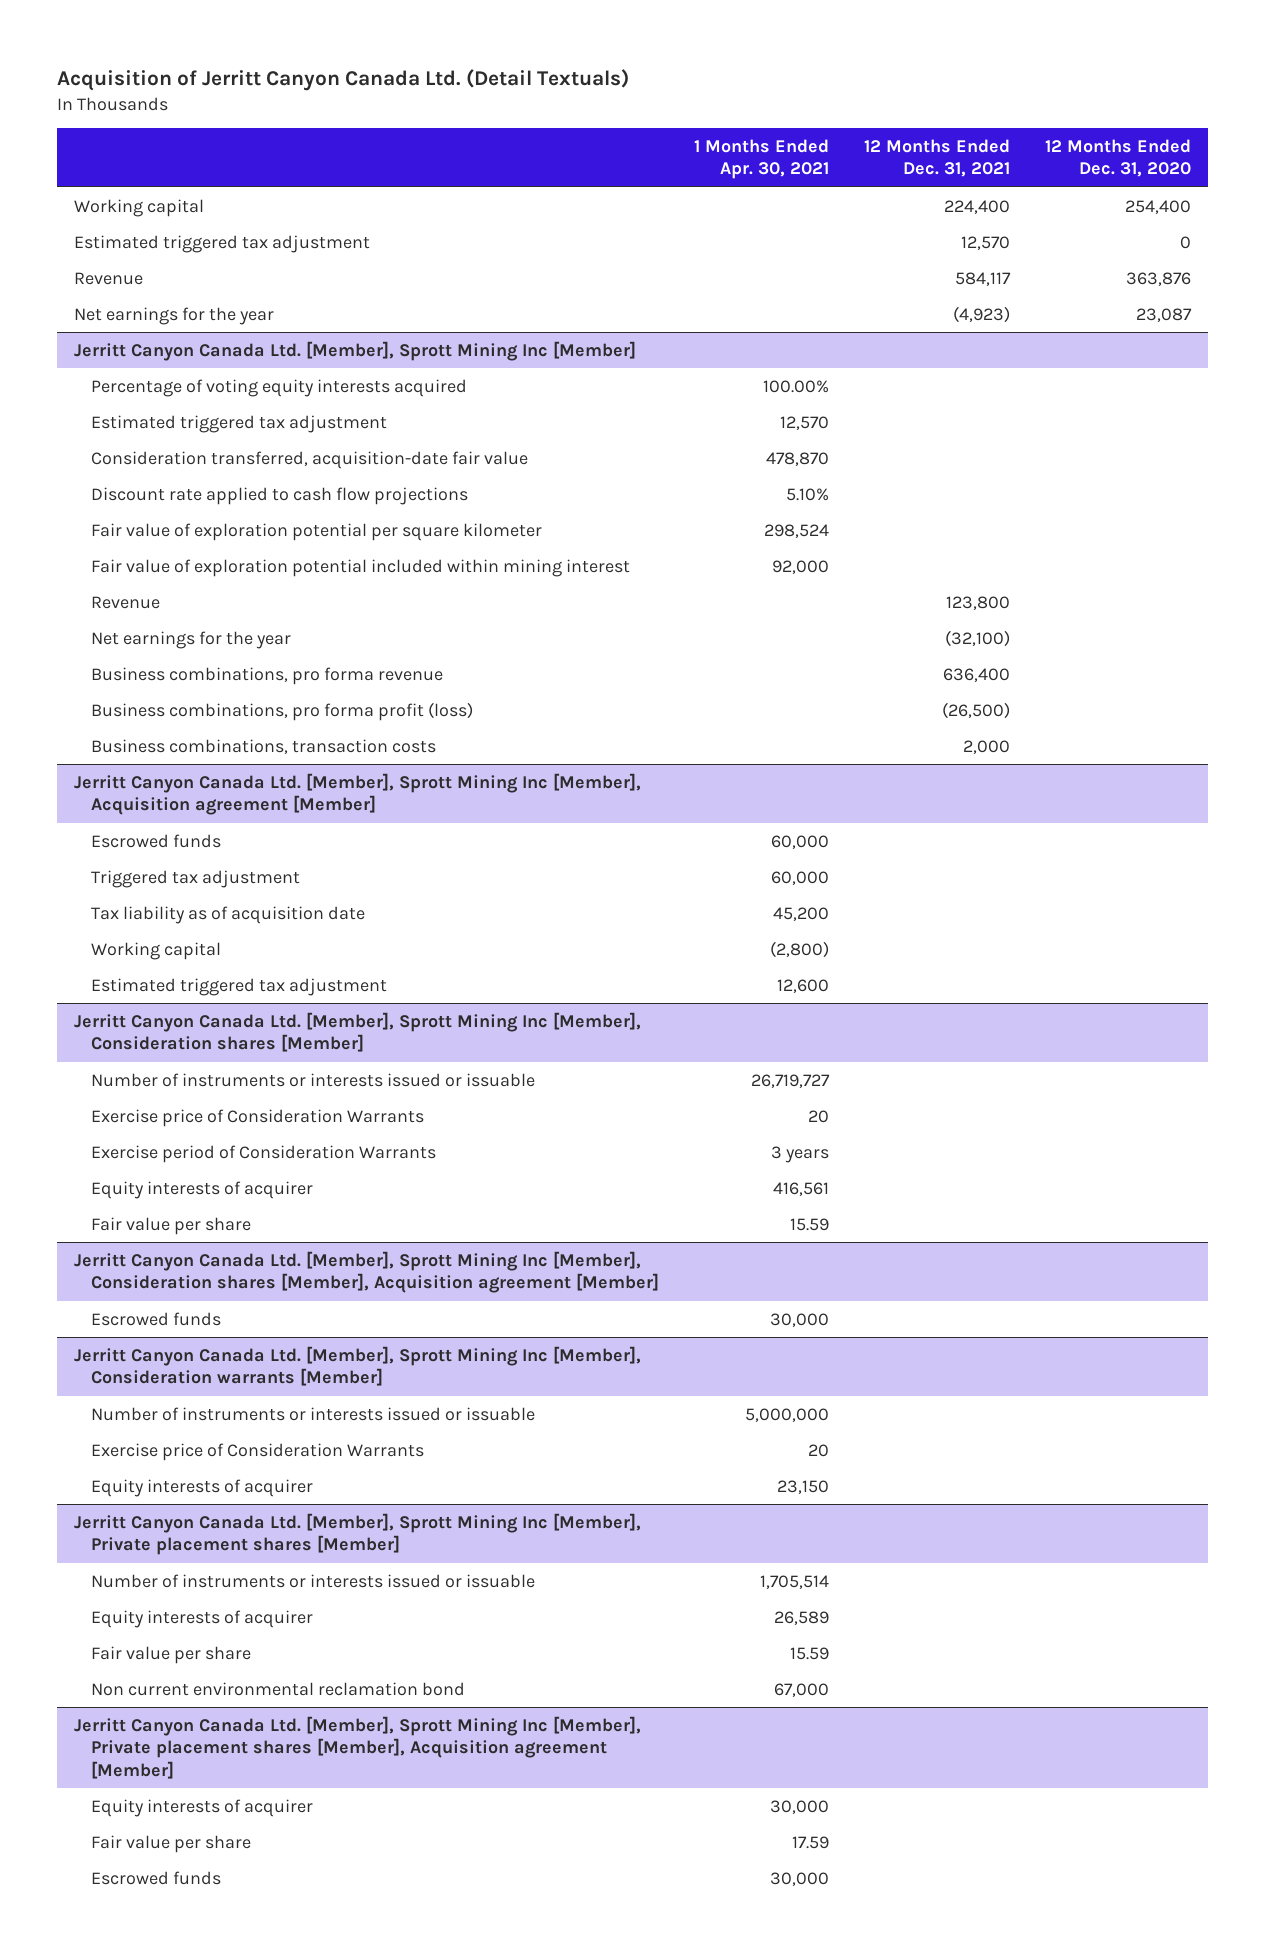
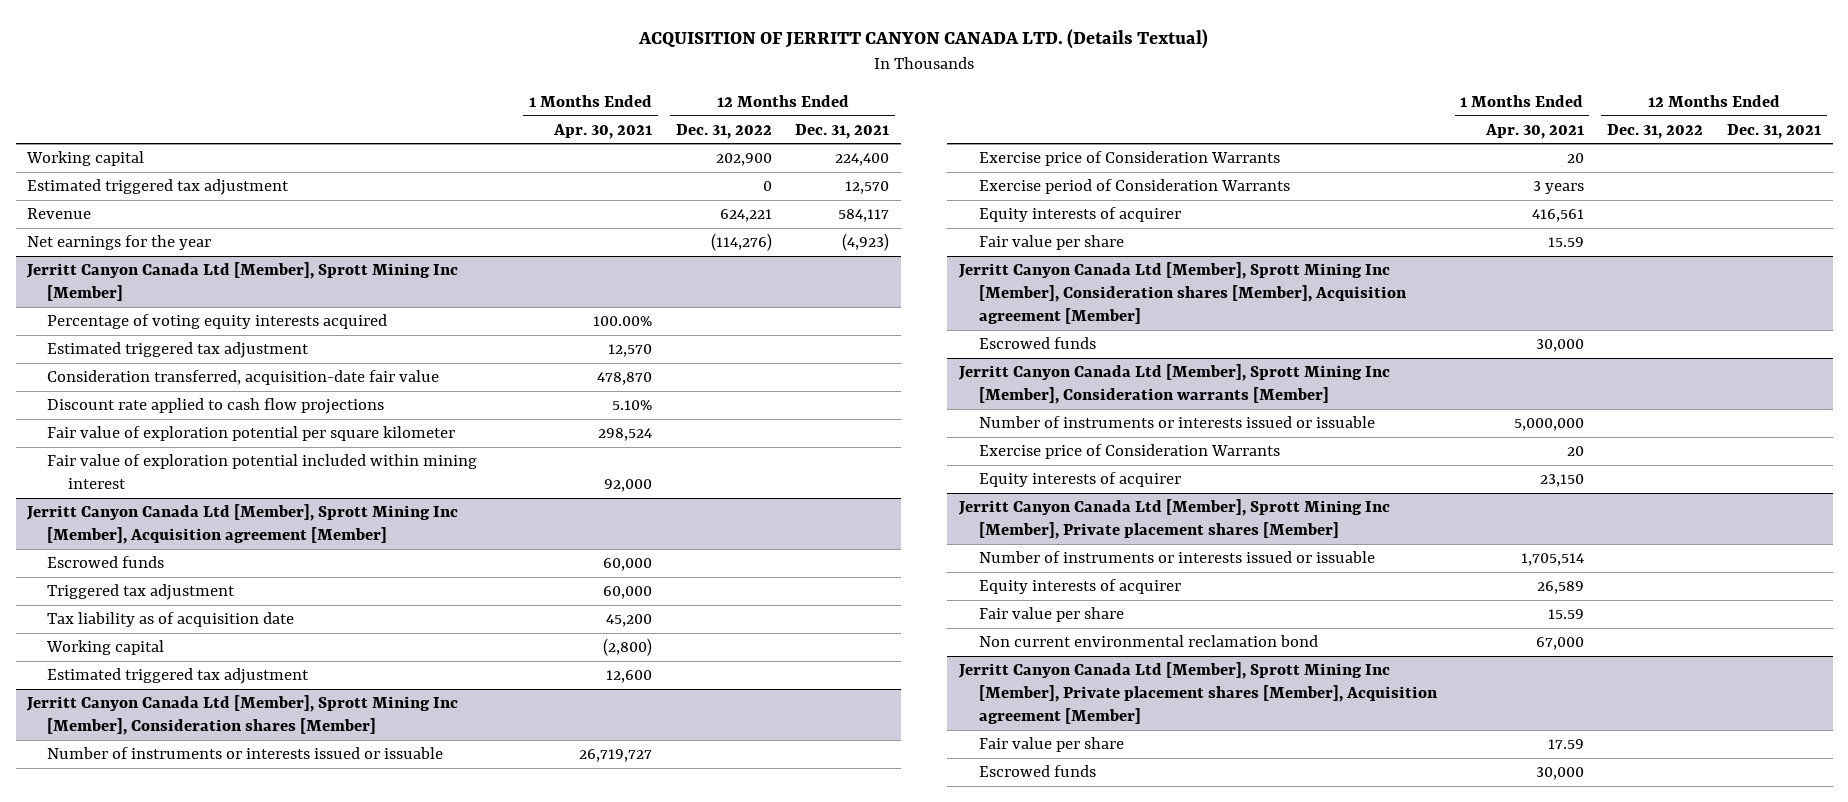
- Acquisition of Jerritt Canyon Canada Ltd. (Detail Textuals)
+ ACQUISITION OF JERRITT CANYON CANADA LTD. (Details Textual)
- | 1 Months Ended Apr. 30, 2021 | 12 Months Ended Dec. 31, 2021 | 12 Months Ended Dec. 31, 2020
+ | 1 Months Ended Apr. 30, 2021 | 12 Months Ended Dec. 31, 2022 | 12 Months Ended Dec. 31, 2021
- Jerritt Canyon Canada Ltd. [Member], Sprott Mining Inc [Member]
+ Jerritt Canyon Canada Ltd [Member], Sprott Mining Inc [Member]
- Revenue | | 123,800 |
- Net earnings for the year | | (32,100) |
- Business combinations, pro forma revenue | | 636,400 |
- Business combinations, pro forma profit (loss) | | (26,500) |
- Business combinations, transaction costs | | 2,000 |
- Jerritt Canyon Canada Ltd. [Member], Sprott Mining Inc [Member], Acquisition agreement [Member]
+ Jerritt Canyon Canada Ltd [Member], Sprott Mining Inc [Member], Acquisition agreement [Member]
- Jerritt Canyon Canada Ltd. [Member], Sprott Mining Inc [Member], Consideration shares [Member]
+ Jerritt Canyon Canada Ltd [Member], Sprott Mining Inc [Member], Consideration shares [Member]
- Jerritt Canyon Canada Ltd. [Member], Sprott Mining Inc [Member], Consideration shares [Member], Acquisition agreement [Member]
+ Jerritt Canyon Canada Ltd [Member], Sprott Mining Inc [Member], Consideration shares [Member], Acquisition agreement [Member]
- Jerritt Canyon Canada Ltd. [Member], Sprott Mining Inc [Member], Consideration warrants [Member]
+ Jerritt Canyon Canada Ltd [Member], Sprott Mining Inc [Member], Consideration warrants [Member]
- Jerritt Canyon Canada Ltd. [Member], Sprott Mining Inc [Member], Private placement shares [Member]
+ Jerritt Canyon Canada Ltd [Member], Sprott Mining Inc [Member], Private placement shares [Member]
- Jerritt Canyon Canada Ltd. [Member], Sprott Mining Inc [Member], Private placement shares [Member], Acquisition agreement [Member]
- Equity interests of acquirer | 30,000 | |
+ Jerritt Canyon Canada Ltd [Member], Sprott Mining Inc [Member], Private placement shares [Member], Acquisition agreement [Member]

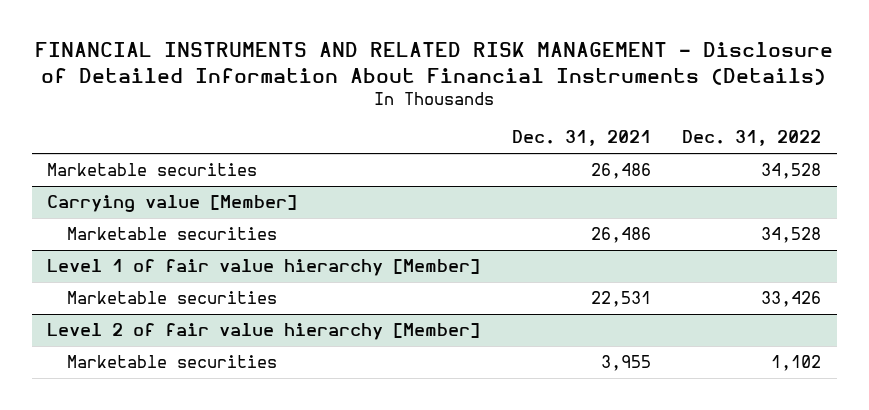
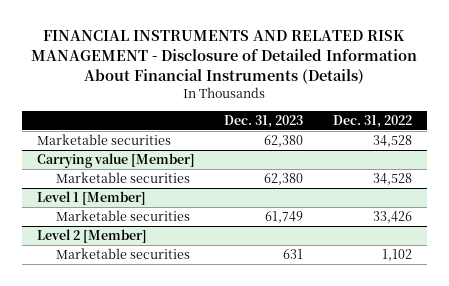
- | Dec. 31, 2021 | Dec. 31, 2022
+ | Dec. 31, 2023 | Dec. 31, 2022
- Level 1 of fair value hierarchy [Member]
+ Level 1 [Member]
- Level 2 of fair value hierarchy [Member]
+ Level 2 [Member]

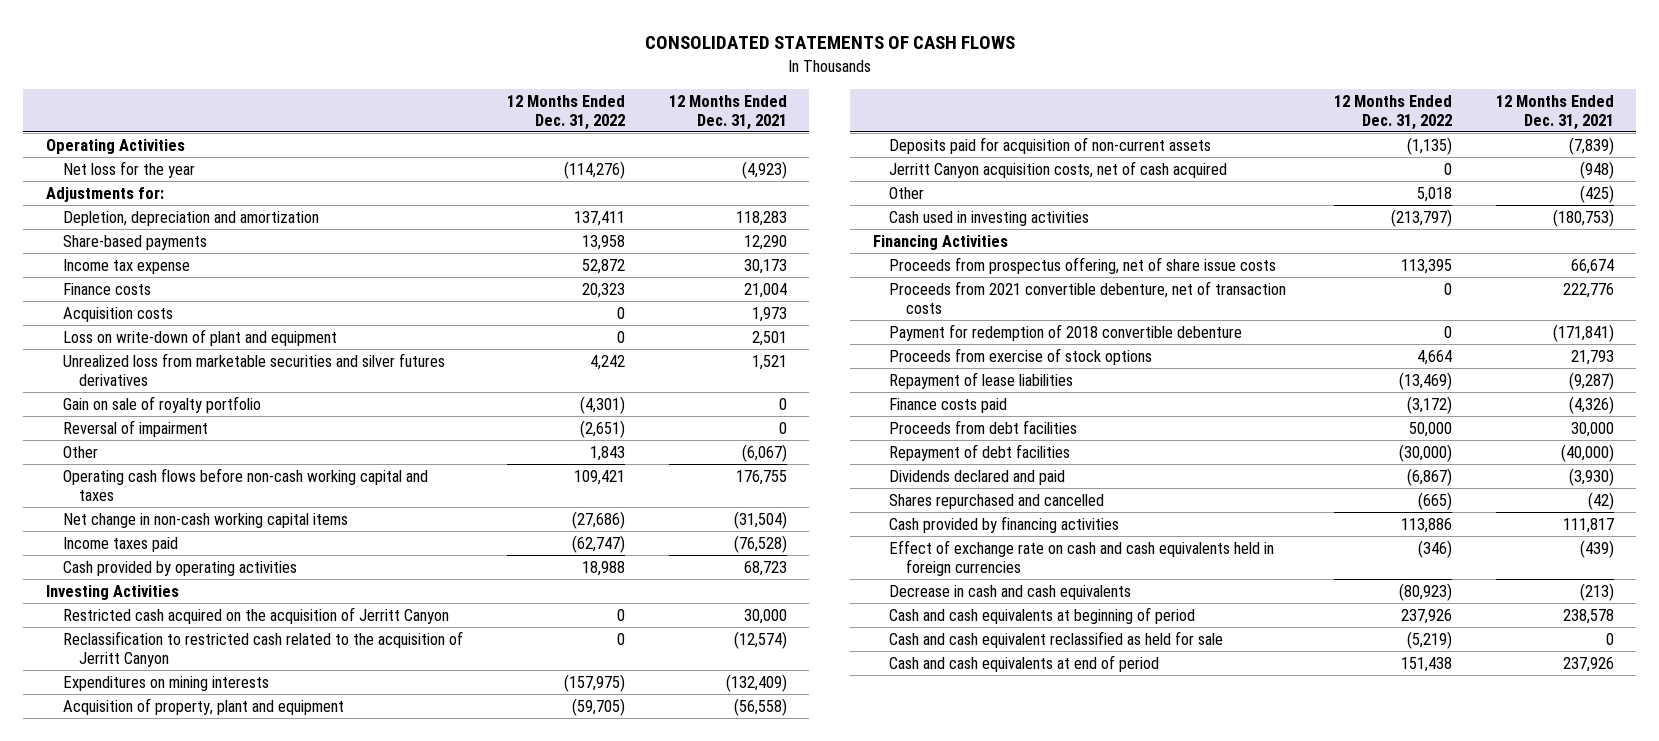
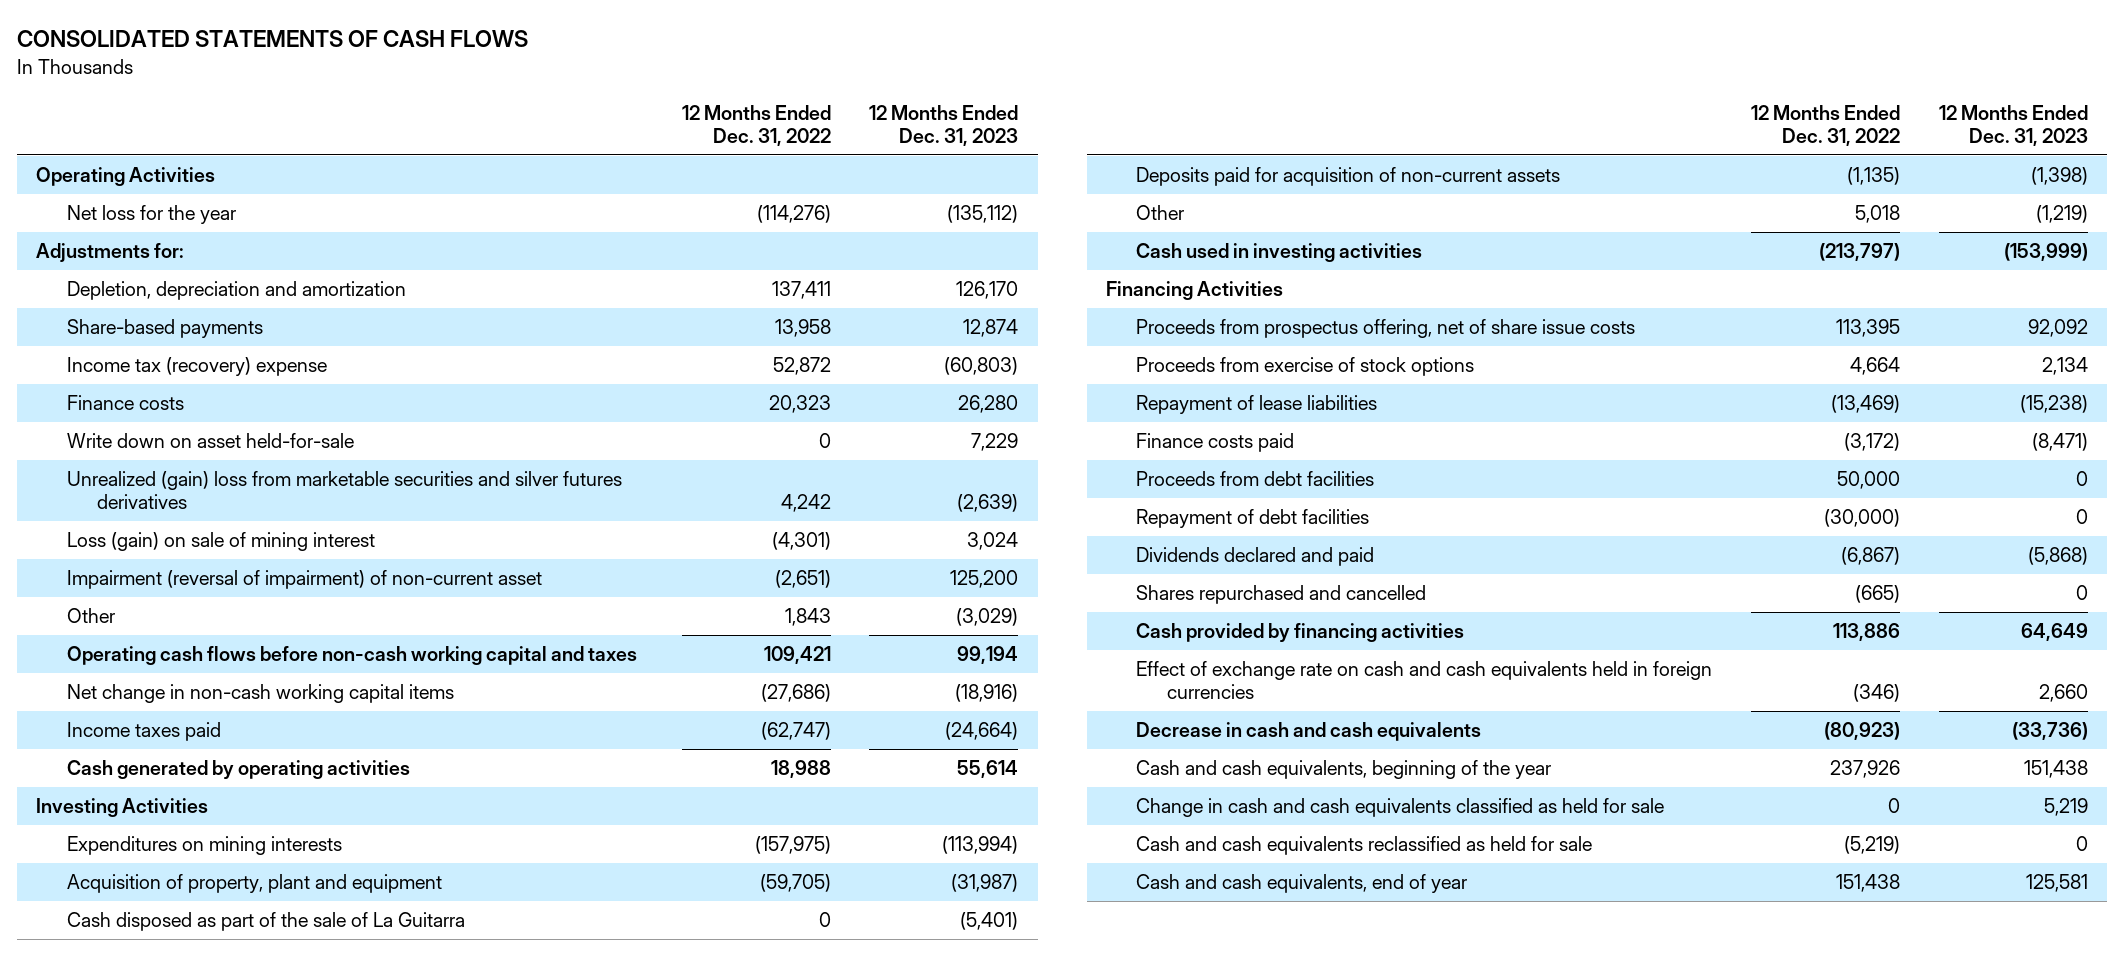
- | 12 Months Ended Dec. 31, 2022 | 12 Months Ended Dec. 31, 2021
+ | 12 Months Ended Dec. 31, 2022 | 12 Months Ended Dec. 31, 2023
- Income tax expense | 52,872 | 30,173
+ Income tax (recovery) expense | 52,872 | (60,803)
- Acquisition costs | 0 | 1,973
- Loss on write-down of plant and equipment | 0 | 2,501
- Unrealized loss from marketable securities and silver futures derivatives | 4,242 | 1,521
- Gain on sale of royalty portfolio | (4,301) | 0
- Reversal of impairment | (2,651) | 0
+ Write down on asset held-for-sale | 0 | 7,229
+ Unrealized (gain) loss from marketable securities and silver futures derivatives | 4,242 | (2,639)
+ Loss (gain) on sale of mining interest | (4,301) | 3,024
+ Impairment (reversal of impairment) of non-current asset | (2,651) | 125,200
- Cash provided by operating activities | 18,988 | 68,723
+ Cash generated by operating activities | 18,988 | 55,614
- Restricted cash acquired on the acquisition of Jerritt Canyon | 0 | 30,000
- Reclassification to restricted cash related to the acquisition of Jerritt Canyon | 0 | (12,574)
+ Cash disposed as part of the sale of La Guitarra | 0 | (5,401)
- Jerritt Canyon acquisition costs, net of cash acquired | 0 | (948)
- Proceeds from 2021 convertible debenture, net of transaction costs | 0 | 222,776
- Payment for redemption of 2018 convertible debenture | 0 | (171,841)
- Cash and cash equivalents at beginning of period | 237,926 | 238,578
- Cash and cash equivalent reclassified as held for sale | (5,219) | 0
- Cash and cash equivalents at end of period | 151,438 | 237,926
+ Cash and cash equivalents, beginning of the year | 237,926 | 151,438
+ Change in cash and cash equivalents classified as held for sale | 0 | 5,219
+ Cash and cash equivalents reclassified as held for sale | (5,219) | 0
+ Cash and cash equivalents, end of year | 151,438 | 125,581

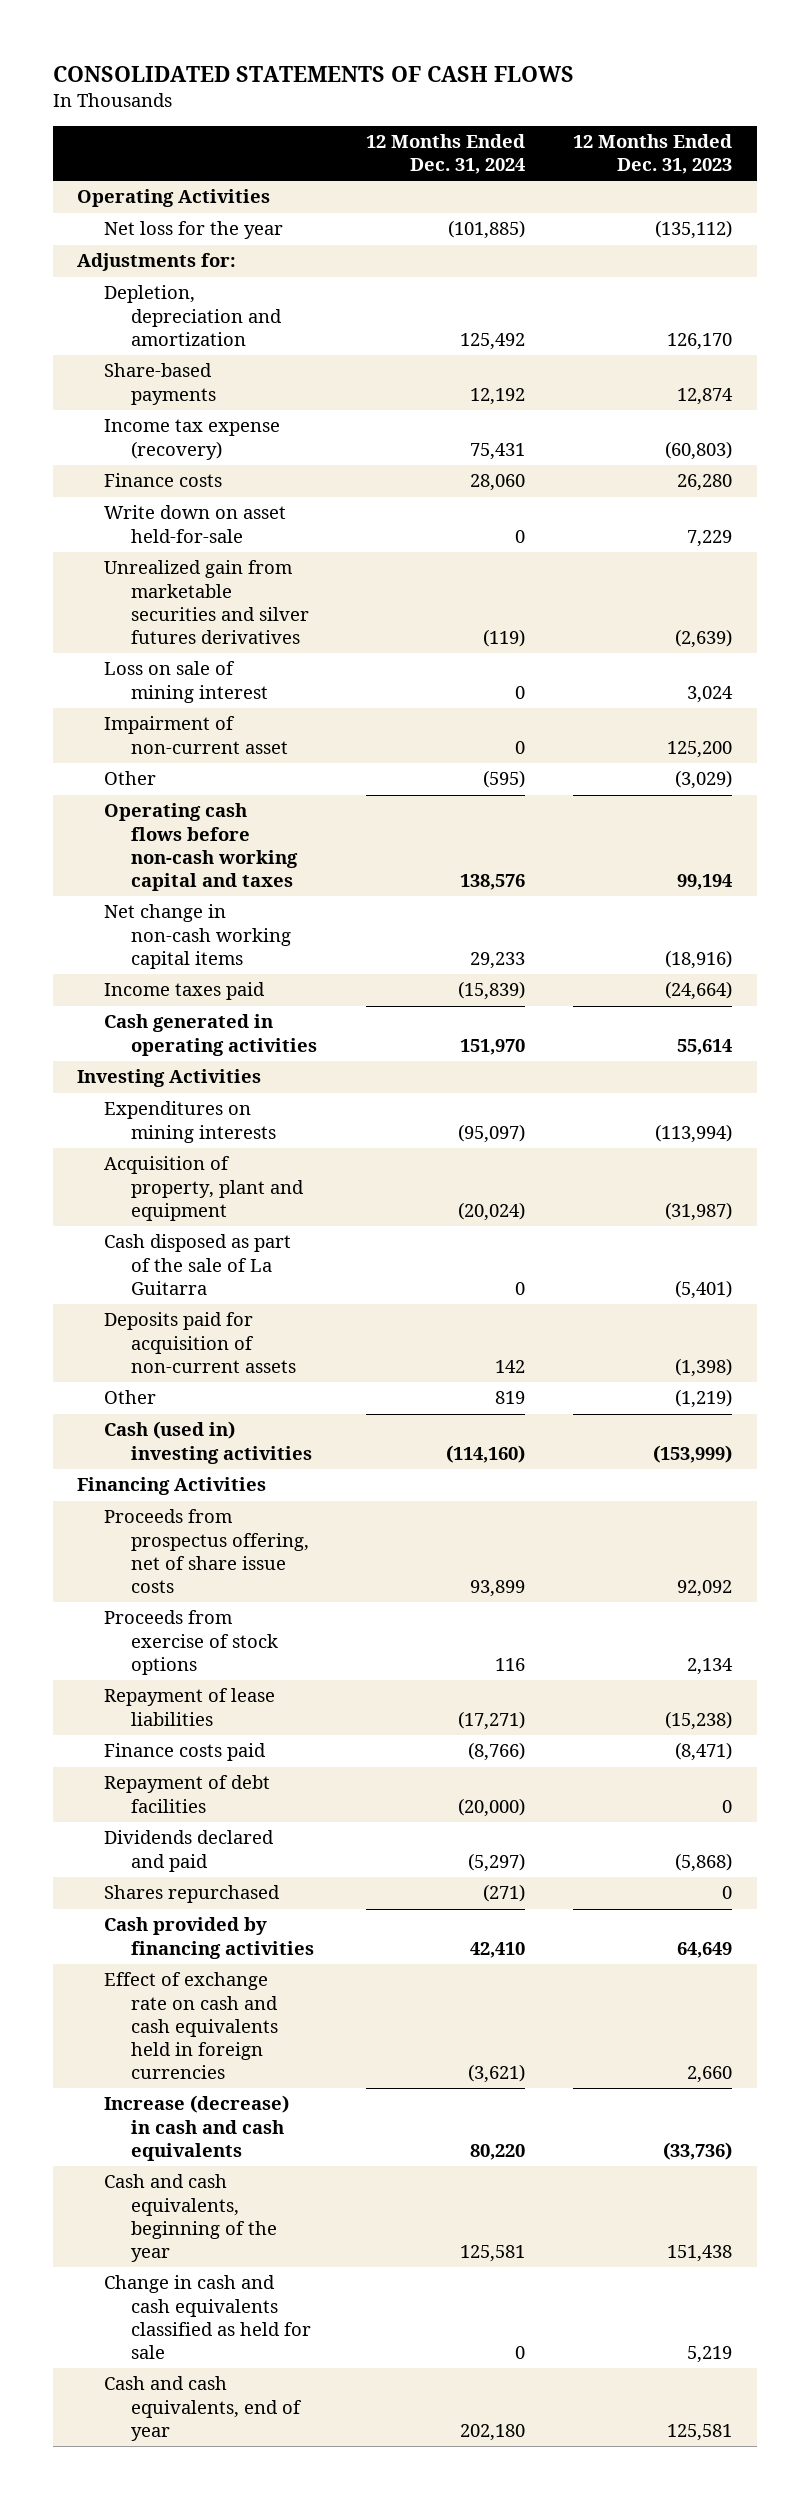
- | 12 Months Ended Dec. 31, 2022 | 12 Months Ended Dec. 31, 2023
+ | 12 Months Ended Dec. 31, 2024 | 12 Months Ended Dec. 31, 2023
- Income tax (recovery) expense | 52,872 | (60,803)
+ Income tax expense (recovery) | 75,431 | (60,803)
- Unrealized (gain) loss from marketable securities and silver futures derivatives | 4,242 | (2,639)
- Loss (gain) on sale of mining interest | (4,301) | 3,024
- Impairment (reversal of impairment) of non-current asset | (2,651) | 125,200
+ Unrealized gain from marketable securities and silver futures derivatives | (119) | (2,639)
+ Loss on sale of mining interest | 0 | 3,024
+ Impairment of non-current asset | 0 | 125,200
- Cash generated by operating activities | 18,988 | 55,614
+ Cash generated in operating activities | 151,970 | 55,614
- Cash used in investing activities | (213,797) | (153,999)
+ Cash (used in) investing activities | (114,160) | (153,999)
- Proceeds from debt facilities | 50,000 | 0
- Shares repurchased and cancelled | (665) | 0
+ Shares repurchased | (271) | 0
- Decrease in cash and cash equivalents | (80,923) | (33,736)
+ Increase (decrease) in cash and cash equivalents | 80,220 | (33,736)
- Cash and cash equivalents reclassified as held for sale | (5,219) | 0

